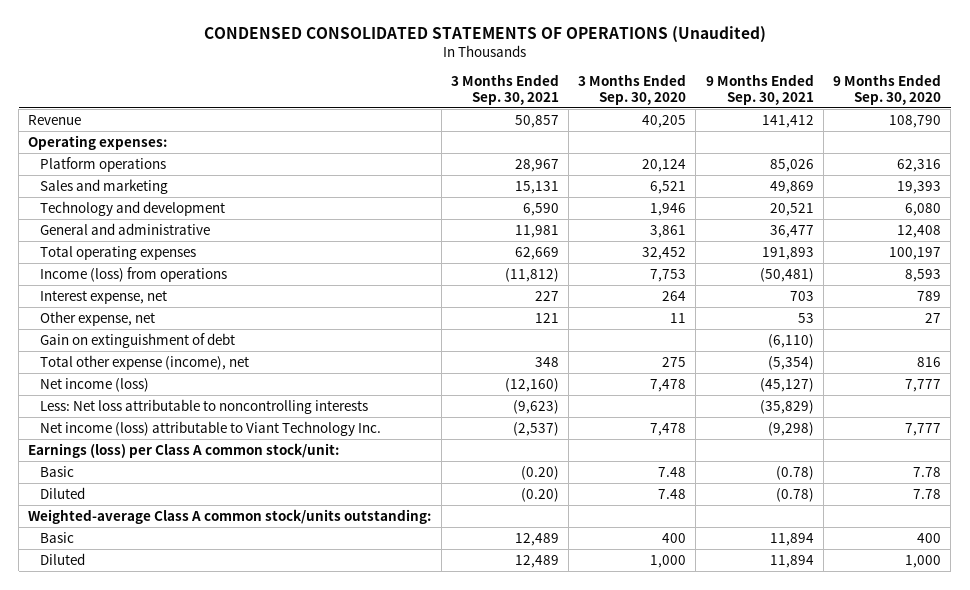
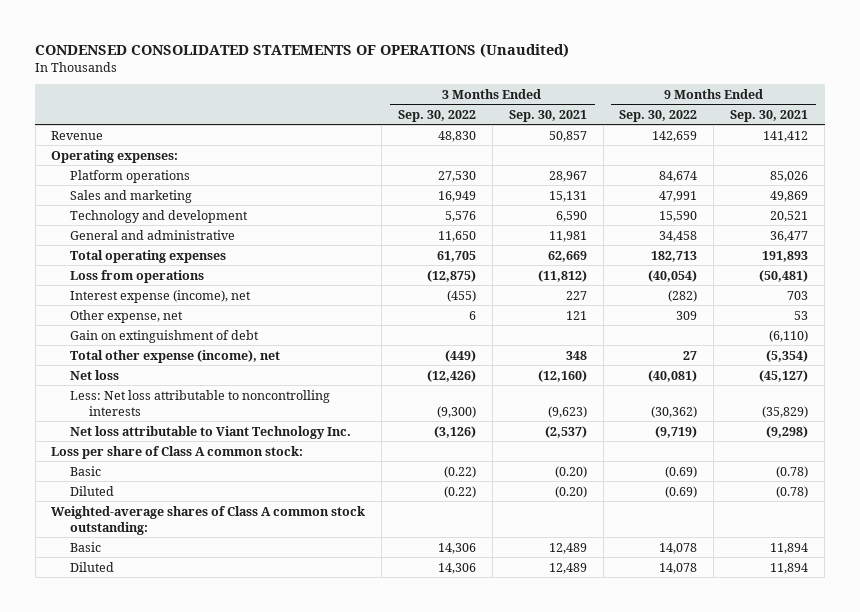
- | 3 Months Ended Sep. 30, 2021 | 3 Months Ended Sep. 30, 2020 | 9 Months Ended Sep. 30, 2021 | 9 Months Ended Sep. 30, 2020
+ | 3 Months Ended Sep. 30, 2022 | 3 Months Ended Sep. 30, 2021 | 9 Months Ended Sep. 30, 2022 | 9 Months Ended Sep. 30, 2021
- Income (loss) from operations | (11,812) | 7,753 | (50,481) | 8,593
- Interest expense, net | 227 | 264 | 703 | 789
+ Loss from operations | (12,875) | (11,812) | (40,054) | (50,481)
+ Interest expense (income), net | (455) | 227 | (282) | 703
- Net income (loss) | (12,160) | 7,478 | (45,127) | 7,777
+ Net loss | (12,426) | (12,160) | (40,081) | (45,127)
- Net income (loss) attributable to Viant Technology Inc. | (2,537) | 7,478 | (9,298) | 7,777
- Earnings (loss) per Class A common stock/unit:
+ Net loss attributable to Viant Technology Inc. | (3,126) | (2,537) | (9,719) | (9,298)
+ Loss per share of Class A common stock:
- Weighted-average Class A common stock/units outstanding:
+ Weighted-average shares of Class A common stock outstanding:

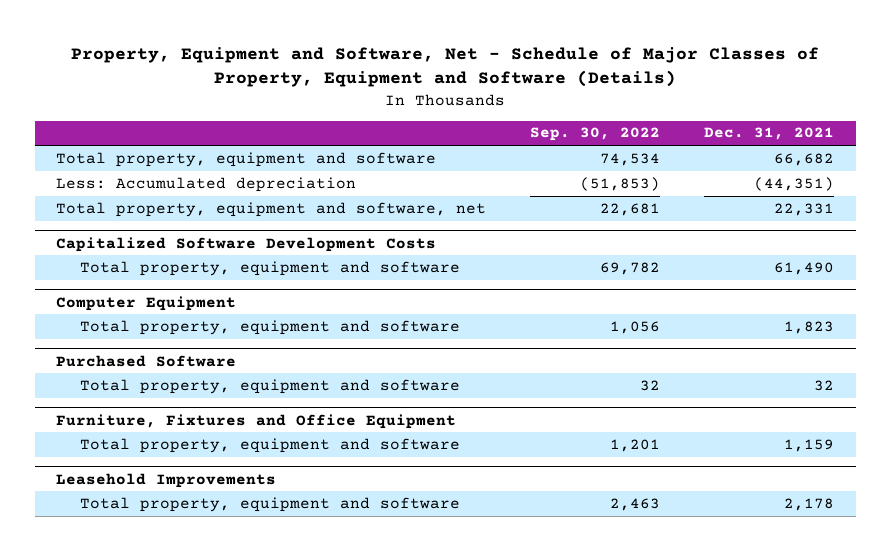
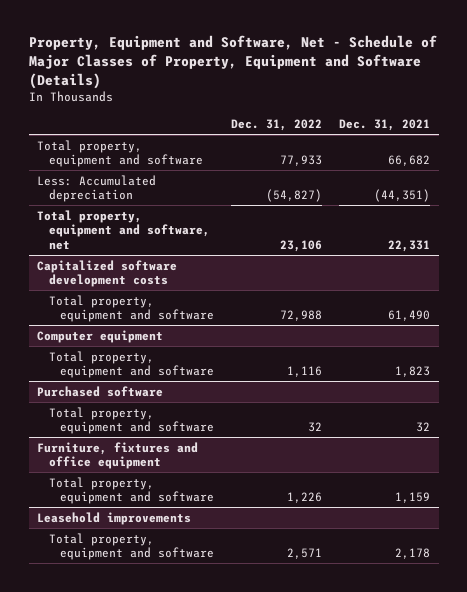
- | Sep. 30, 2022 | Dec. 31, 2021
+ | Dec. 31, 2022 | Dec. 31, 2021
- Capitalized Software Development Costs
+ Capitalized software development costs
- Computer Equipment
+ Computer equipment
- Purchased Software
+ Purchased software
- Furniture, Fixtures and Office Equipment
+ Furniture, fixtures and office equipment
- Leasehold Improvements
+ Leasehold improvements

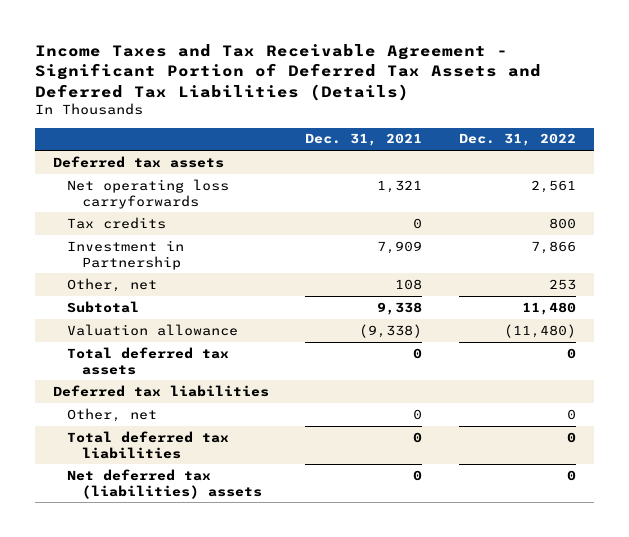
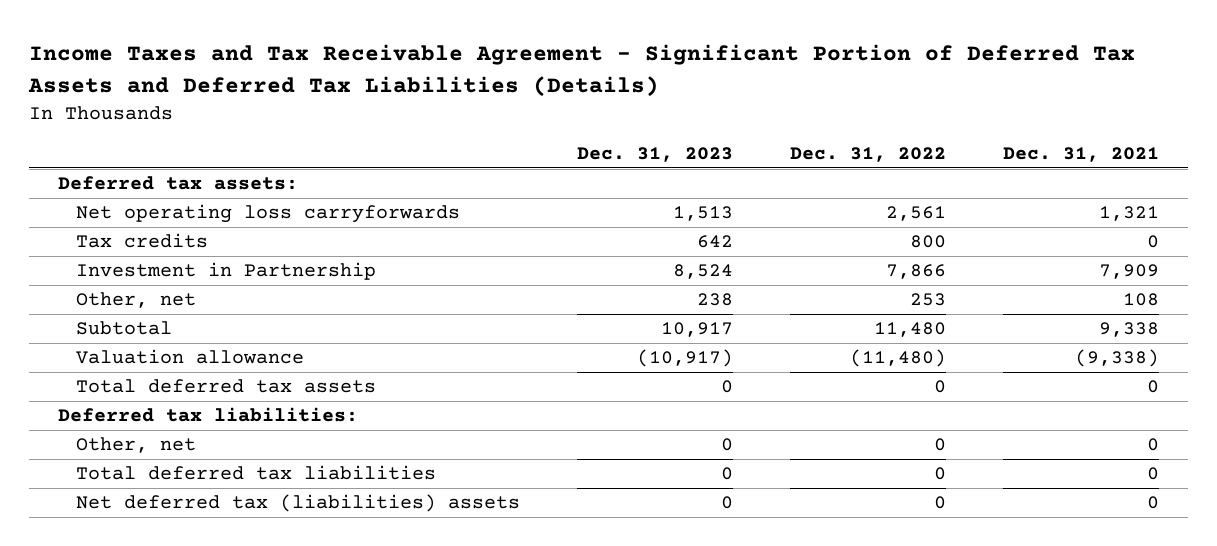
- | Dec. 31, 2021 | Dec. 31, 2022
+ | Dec. 31, 2023 | Dec. 31, 2022 | Dec. 31, 2021
- Deferred tax assets
+ Deferred tax assets:
- Deferred tax liabilities
+ Deferred tax liabilities:

